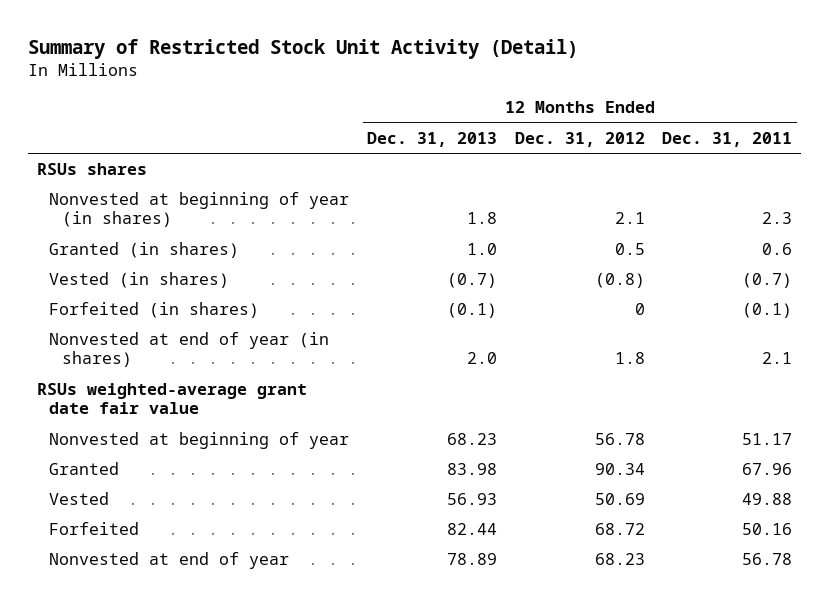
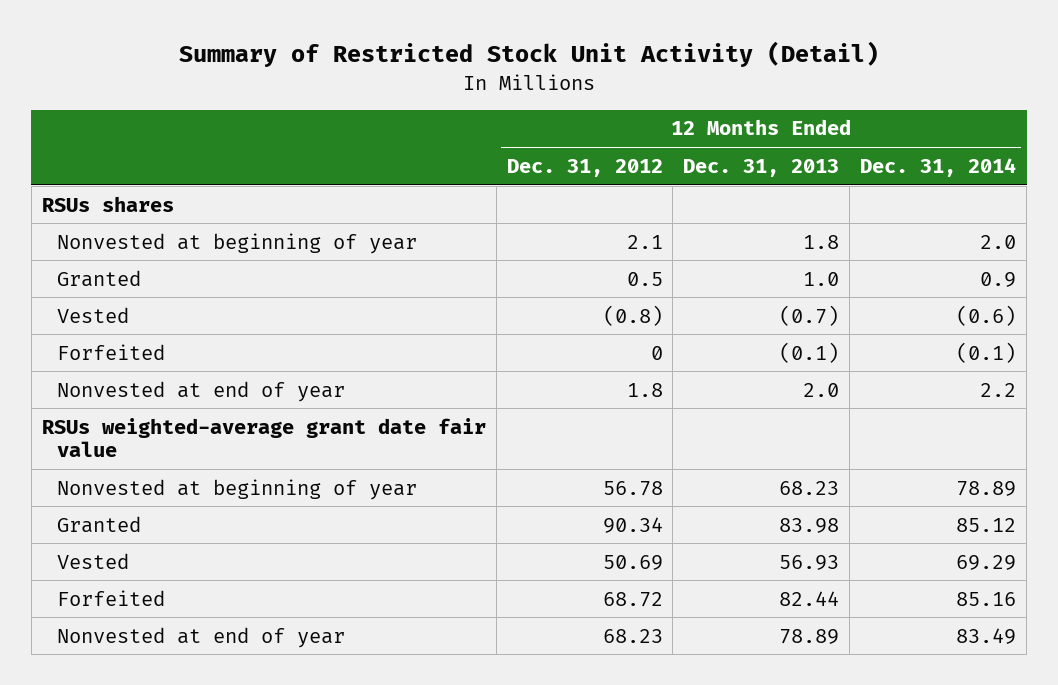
- | 12 Months Ended Dec. 31, 2013 | 12 Months Ended Dec. 31, 2012 | 12 Months Ended Dec. 31, 2011
+ | 12 Months Ended Dec. 31, 2012 | 12 Months Ended Dec. 31, 2013 | 12 Months Ended Dec. 31, 2014
- Nonvested at beginning of year (in shares) | 1.8 | 2.1 | 2.3
- Granted (in shares) | 1.0 | 0.5 | 0.6
- Vested (in shares) | (0.7) | (0.8) | (0.7)
- Forfeited (in shares) | (0.1) | 0 | (0.1)
- Nonvested at end of year (in shares) | 2.0 | 1.8 | 2.1
+ Nonvested at beginning of year | 2.1 | 1.8 | 2.0
+ Granted | 0.5 | 1.0 | 0.9
+ Vested | (0.8) | (0.7) | (0.6)
+ Forfeited | 0 | (0.1) | (0.1)
+ Nonvested at end of year | 1.8 | 2.0 | 2.2

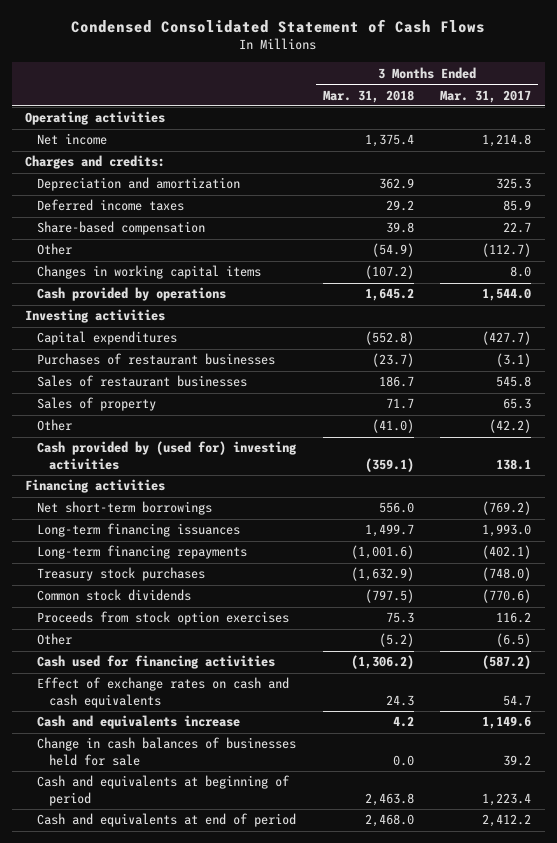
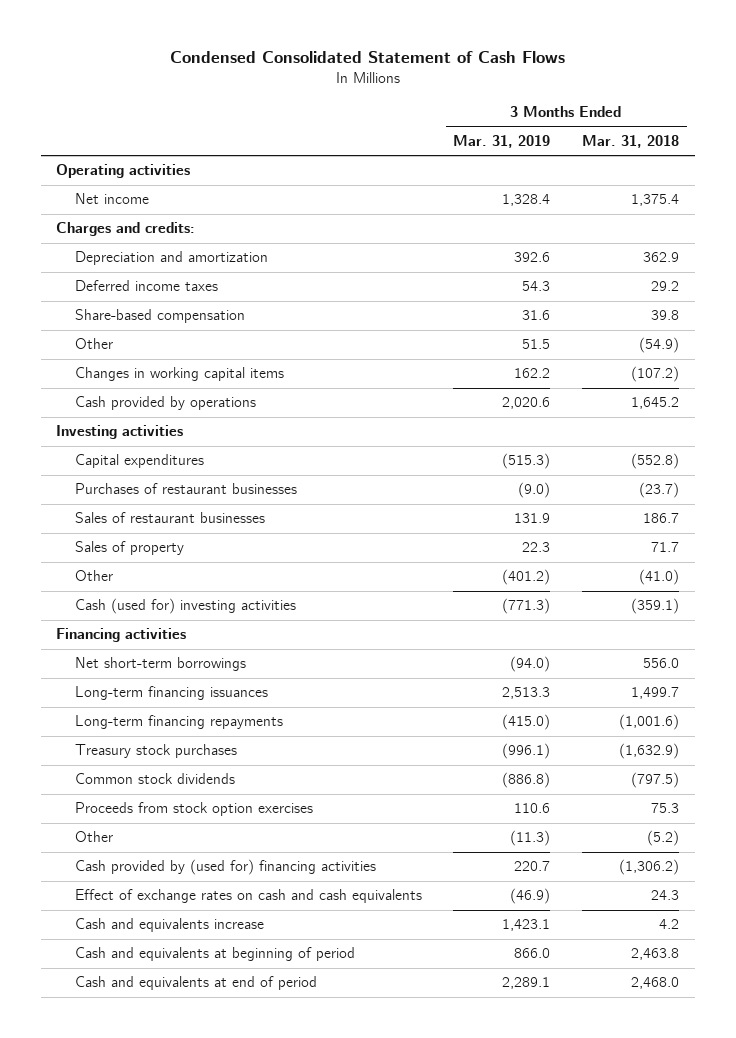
- | 3 Months Ended Mar. 31, 2018 | 3 Months Ended Mar. 31, 2017
+ | 3 Months Ended Mar. 31, 2019 | 3 Months Ended Mar. 31, 2018
- Cash provided by (used for) investing activities | (359.1) | 138.1
+ Cash (used for) investing activities | (771.3) | (359.1)
- Cash used for financing activities | (1,306.2) | (587.2)
+ Cash provided by (used for) financing activities | 220.7 | (1,306.2)
- Change in cash balances of businesses held for sale | 0.0 | 39.2

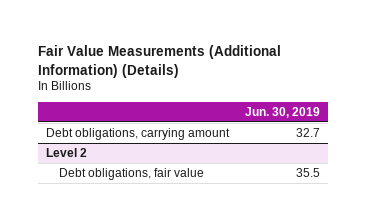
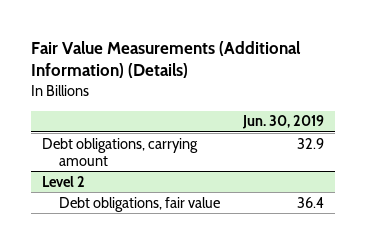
- Debt obligations, carrying amount | 32.7
+ Debt obligations, carrying amount | 32.9
@ Level 2
- Debt obligations, fair value | 35.5
+ Debt obligations, fair value | 36.4

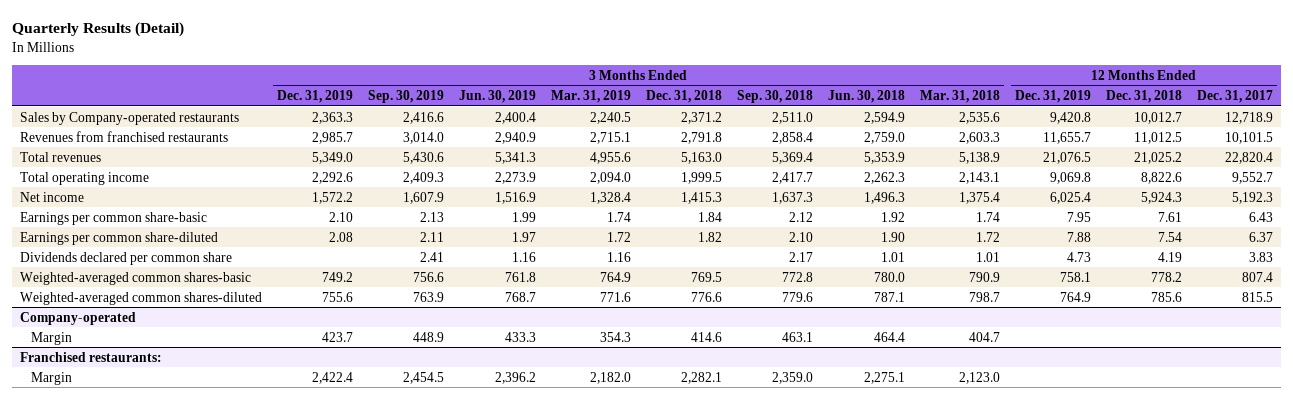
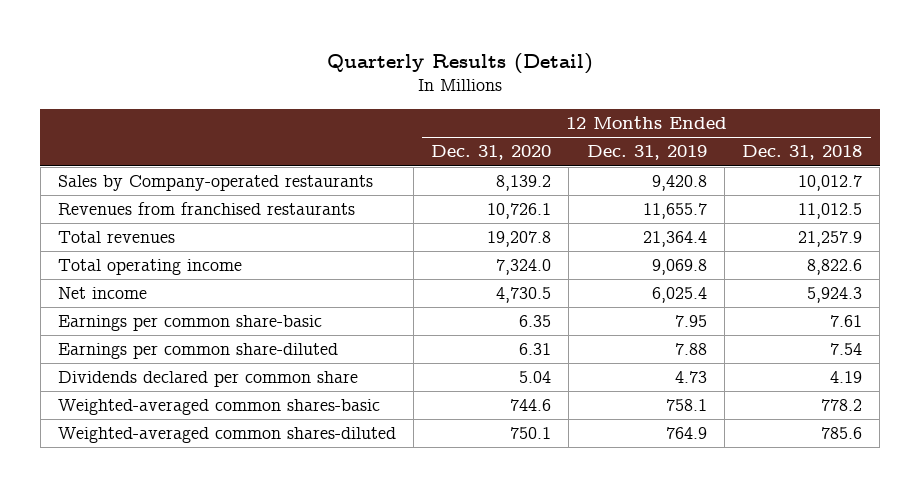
- | 3 Months Ended Dec. 31, 2019 | 3 Months Ended Sep. 30, 2019 | 3 Months Ended Jun. 30, 2019 | 3 Months Ended Mar. 31, 2019 | 3 Months Ended Dec. 31, 2018 | 3 Months Ended Sep. 30, 2018 | 3 Months Ended Jun. 30, 2018 | 3 Months Ended Mar. 31, 2018 | 12 Months Ended Dec. 31, 2019 | 12 Months Ended Dec. 31, 2018 | 12 Months Ended Dec. 31, 2017
+ | 12 Months Ended Dec. 31, 2020 | 12 Months Ended Dec. 31, 2019 | 12 Months Ended Dec. 31, 2018
- Total revenues | 5,349.0 | 5,430.6 | 5,341.3 | 4,955.6 | 5,163.0 | 5,369.4 | 5,353.9 | 5,138.9 | 21,076.5 | 21,025.2 | 22,820.4
+ Total revenues | 19,207.8 | 21,364.4 | 21,257.9
- Company-operated
- Margin | 423.7 | 448.9 | 433.3 | 354.3 | 414.6 | 463.1 | 464.4 | 404.7 | | |
- Franchised restaurants:
- Margin | 2,422.4 | 2,454.5 | 2,396.2 | 2,182.0 | 2,282.1 | 2,359.0 | 2,275.1 | 2,123.0 | | |

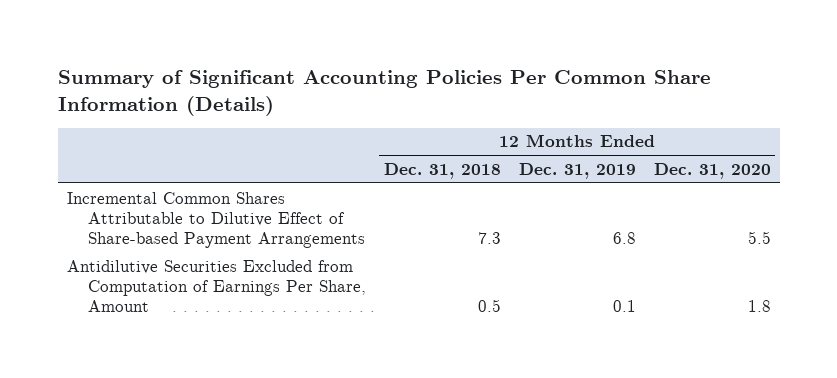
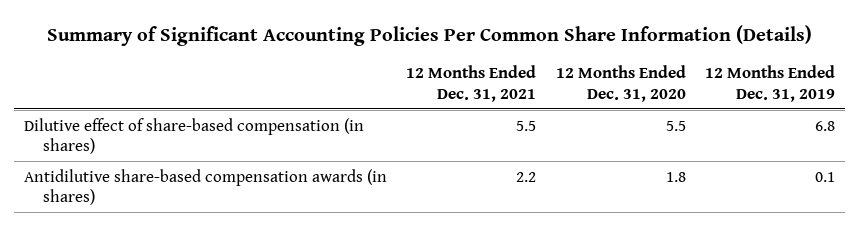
- | 12 Months Ended Dec. 31, 2018 | 12 Months Ended Dec. 31, 2019 | 12 Months Ended Dec. 31, 2020
+ | 12 Months Ended Dec. 31, 2021 | 12 Months Ended Dec. 31, 2020 | 12 Months Ended Dec. 31, 2019
- Incremental Common Shares Attributable to Dilutive Effect of Share-based Payment Arrangements | 7.3 | 6.8 | 5.5
- Antidilutive Securities Excluded from Computation of Earnings Per Share, Amount | 0.5 | 0.1 | 1.8
+ Dilutive effect of share-based compensation (in shares) | 5.5 | 5.5 | 6.8
+ Antidilutive share-based compensation awards (in shares) | 2.2 | 1.8 | 0.1

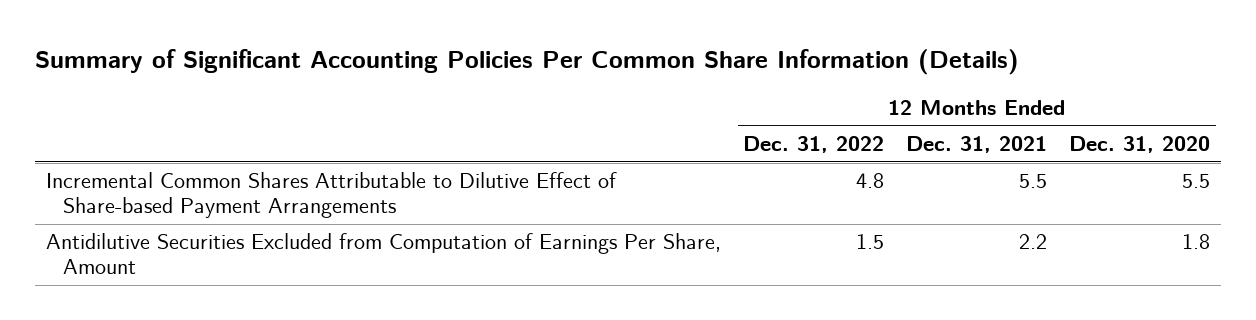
- | 12 Months Ended Dec. 31, 2021 | 12 Months Ended Dec. 31, 2020 | 12 Months Ended Dec. 31, 2019
+ | 12 Months Ended Dec. 31, 2022 | 12 Months Ended Dec. 31, 2021 | 12 Months Ended Dec. 31, 2020
- Dilutive effect of share-based compensation (in shares) | 5.5 | 5.5 | 6.8
- Antidilutive share-based compensation awards (in shares) | 2.2 | 1.8 | 0.1
+ Incremental Common Shares Attributable to Dilutive Effect of Share-based Payment Arrangements | 4.8 | 5.5 | 5.5
+ Antidilutive Securities Excluded from Computation of Earnings Per Share, Amount | 1.5 | 2.2 | 1.8

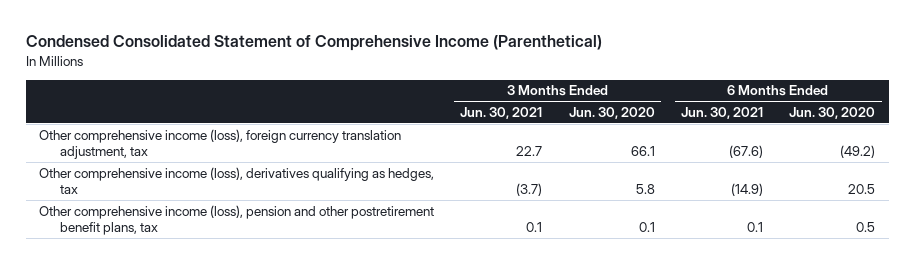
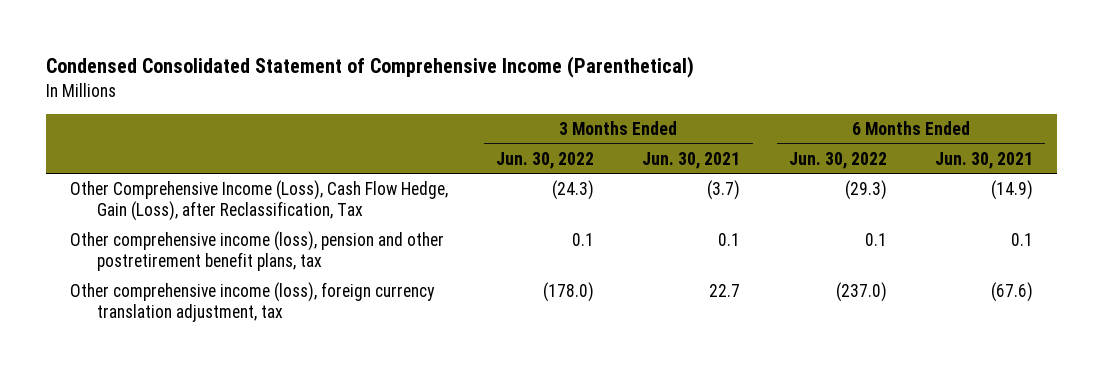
- | 3 Months Ended Jun. 30, 2021 | 3 Months Ended Jun. 30, 2020 | 6 Months Ended Jun. 30, 2021 | 6 Months Ended Jun. 30, 2020
+ | 3 Months Ended Jun. 30, 2022 | 3 Months Ended Jun. 30, 2021 | 6 Months Ended Jun. 30, 2022 | 6 Months Ended Jun. 30, 2021
- Other comprehensive income (loss), derivatives qualifying as hedges, tax | (3.7) | 5.8 | (14.9) | 20.5
+ Other Comprehensive Income (Loss), Cash Flow Hedge, Gain (Loss), after Reclassification, Tax | (24.3) | (3.7) | (29.3) | (14.9)
moved down: Other comprehensive income (loss), foreign currency translation adjustment, tax | (178.0) | 22.7 | (237.0) | (67.6)

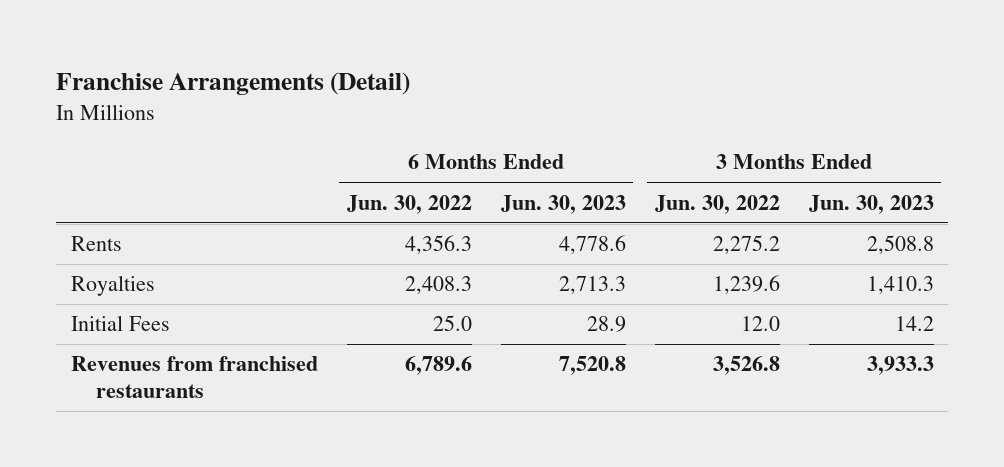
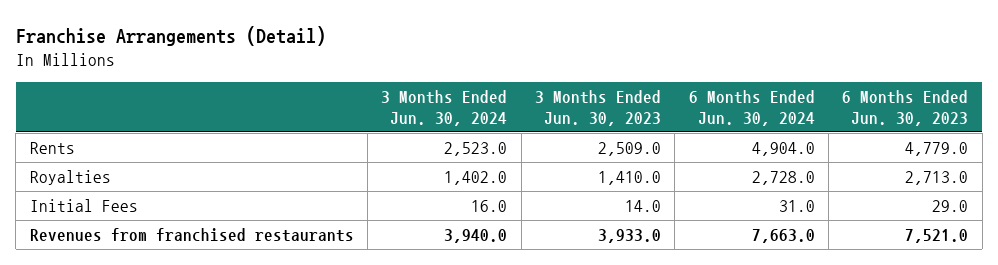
- | 6 Months Ended Jun. 30, 2022 | 6 Months Ended Jun. 30, 2023 | 3 Months Ended Jun. 30, 2022 | 3 Months Ended Jun. 30, 2023
+ | 3 Months Ended Jun. 30, 2024 | 3 Months Ended Jun. 30, 2023 | 6 Months Ended Jun. 30, 2024 | 6 Months Ended Jun. 30, 2023
- Rents | 4,356.3 | 4,778.6 | 2,275.2 | 2,508.8
- Royalties | 2,408.3 | 2,713.3 | 1,239.6 | 1,410.3
- Initial Fees | 25.0 | 28.9 | 12.0 | 14.2
- Revenues from franchised restaurants | 6,789.6 | 7,520.8 | 3,526.8 | 3,933.3
+ Rents | 2,523.0 | 2,509.0 | 4,904.0 | 4,779.0
+ Royalties | 1,402.0 | 1,410.0 | 2,728.0 | 2,713.0
+ Initial Fees | 16.0 | 14.0 | 31.0 | 29.0
+ Revenues from franchised restaurants | 3,940.0 | 3,933.0 | 7,663.0 | 7,521.0

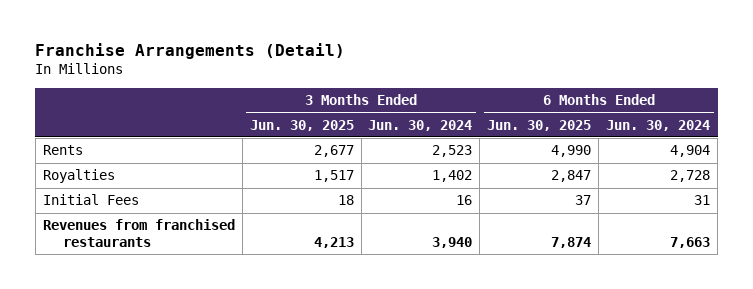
- | 3 Months Ended Jun. 30, 2024 | 3 Months Ended Jun. 30, 2023 | 6 Months Ended Jun. 30, 2024 | 6 Months Ended Jun. 30, 2023
+ | 3 Months Ended Jun. 30, 2025 | 3 Months Ended Jun. 30, 2024 | 6 Months Ended Jun. 30, 2025 | 6 Months Ended Jun. 30, 2024
- Rents | 2,523.0 | 2,509.0 | 4,904.0 | 4,779.0
- Royalties | 1,402.0 | 1,410.0 | 2,728.0 | 2,713.0
- Initial Fees | 16.0 | 14.0 | 31.0 | 29.0
- Revenues from franchised restaurants | 3,940.0 | 3,933.0 | 7,663.0 | 7,521.0
+ Rents | 2,677 | 2,523 | 4,990 | 4,904
+ Royalties | 1,517 | 1,402 | 2,847 | 2,728
+ Initial Fees | 18 | 16 | 37 | 31
+ Revenues from franchised restaurants | 4,213 | 3,940 | 7,874 | 7,663

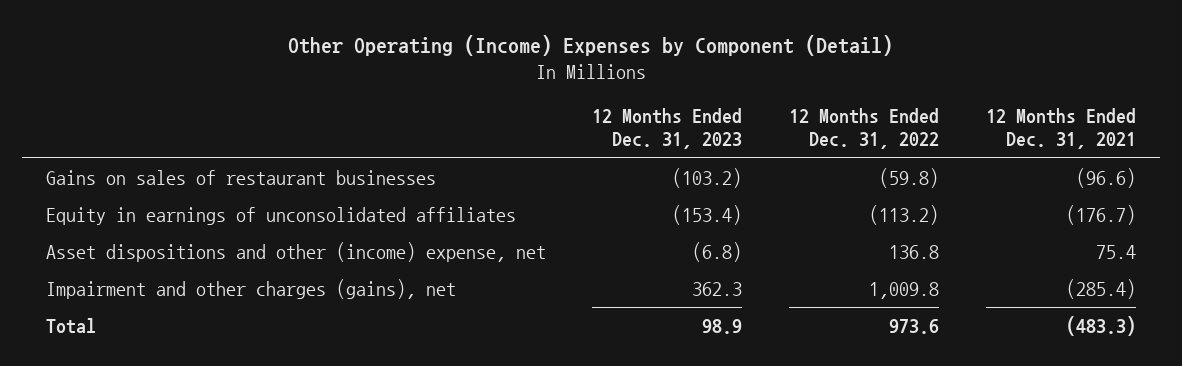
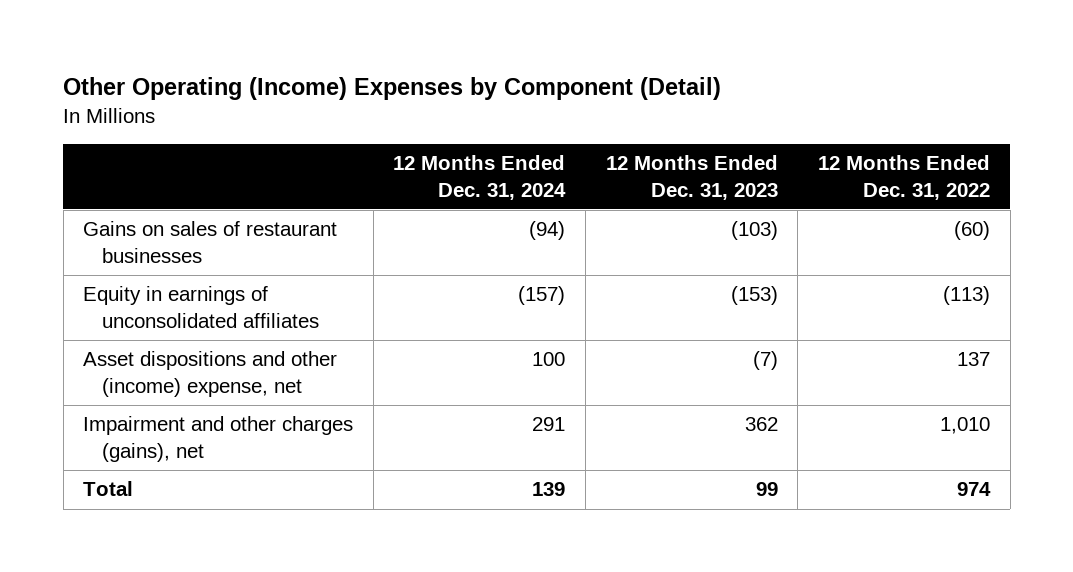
- | 12 Months Ended Dec. 31, 2023 | 12 Months Ended Dec. 31, 2022 | 12 Months Ended Dec. 31, 2021
+ | 12 Months Ended Dec. 31, 2024 | 12 Months Ended Dec. 31, 2023 | 12 Months Ended Dec. 31, 2022
- Gains on sales of restaurant businesses | (103.2) | (59.8) | (96.6)
- Equity in earnings of unconsolidated affiliates | (153.4) | (113.2) | (176.7)
- Asset dispositions and other (income) expense, net | (6.8) | 136.8 | 75.4
- Impairment and other charges (gains), net | 362.3 | 1,009.8 | (285.4)
- Total | 98.9 | 973.6 | (483.3)
+ Gains on sales of restaurant businesses | (94) | (103) | (60)
+ Equity in earnings of unconsolidated affiliates | (157) | (153) | (113)
+ Asset dispositions and other (income) expense, net | 100 | (7) | 137
+ Impairment and other charges (gains), net | 291 | 362 | 1,010
+ Total | 139 | 99 | 974

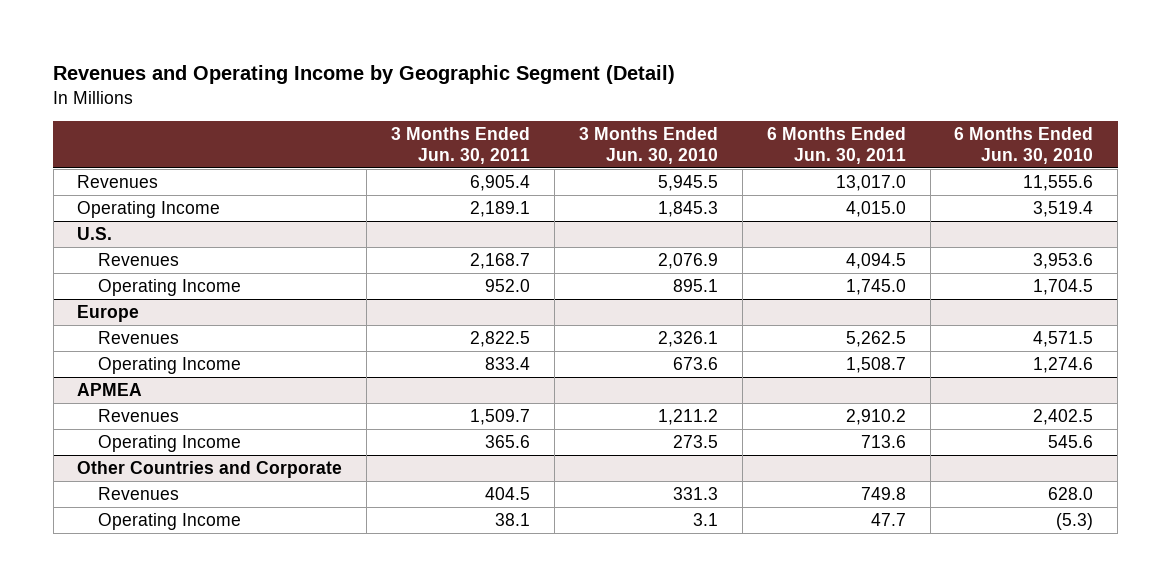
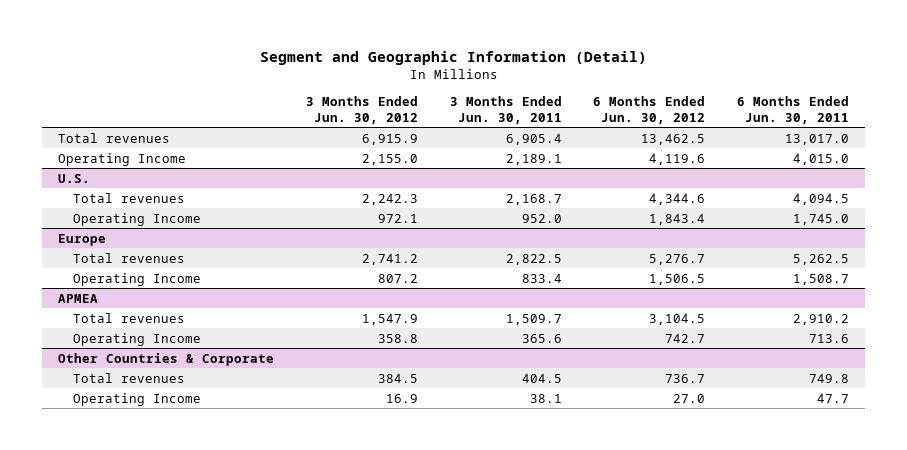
- Revenues and Operating Income by Geographic Segment (Detail)
+ Segment and Geographic Information (Detail)
- | 3 Months Ended Jun. 30, 2011 | 3 Months Ended Jun. 30, 2010 | 6 Months Ended Jun. 30, 2011 | 6 Months Ended Jun. 30, 2010
+ | 3 Months Ended Jun. 30, 2012 | 3 Months Ended Jun. 30, 2011 | 6 Months Ended Jun. 30, 2012 | 6 Months Ended Jun. 30, 2011
- Revenues | 6,905.4 | 5,945.5 | 13,017.0 | 11,555.6
+ Total revenues | 6,915.9 | 6,905.4 | 13,462.5 | 13,017.0
@ U.S.
- Revenues | 2,168.7 | 2,076.9 | 4,094.5 | 3,953.6
+ Total revenues | 2,242.3 | 2,168.7 | 4,344.6 | 4,094.5
@ Europe
- Revenues | 2,822.5 | 2,326.1 | 5,262.5 | 4,571.5
+ Total revenues | 2,741.2 | 2,822.5 | 5,276.7 | 5,262.5
@ APMEA
- Revenues | 1,509.7 | 1,211.2 | 2,910.2 | 2,402.5
+ Total revenues | 1,547.9 | 1,509.7 | 3,104.5 | 2,910.2
- Other Countries and Corporate
- Revenues | 404.5 | 331.3 | 749.8 | 628.0
+ Other Countries & Corporate
+ Total revenues | 384.5 | 404.5 | 736.7 | 749.8

